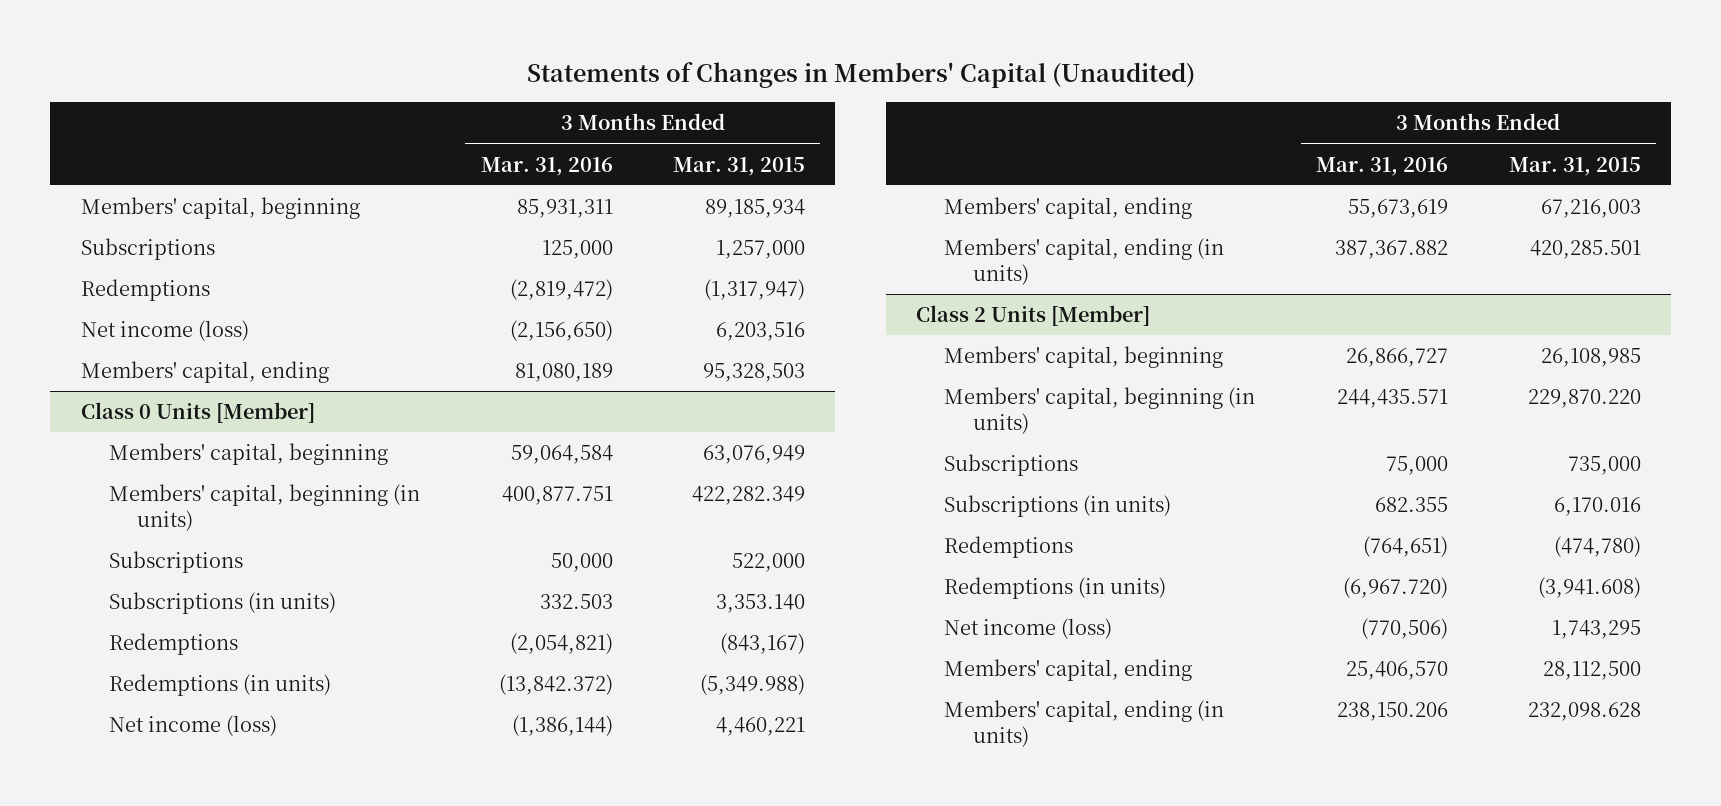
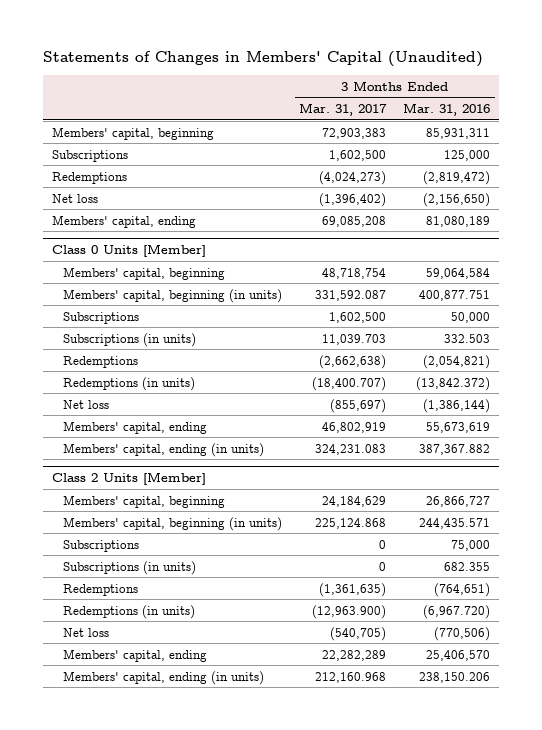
- | 3 Months Ended Mar. 31, 2016 | 3 Months Ended Mar. 31, 2015
+ | 3 Months Ended Mar. 31, 2017 | 3 Months Ended Mar. 31, 2016
- Net income (loss) | (2,156,650) | 6,203,516
+ Net loss | (1,396,402) | (2,156,650)
@ Class 0 Units [Member]
- Net income (loss) | (1,386,144) | 4,460,221
+ Net loss | (855,697) | (1,386,144)
@ Class 2 Units [Member]
- Net income (loss) | (770,506) | 1,743,295
+ Net loss | (540,705) | (770,506)

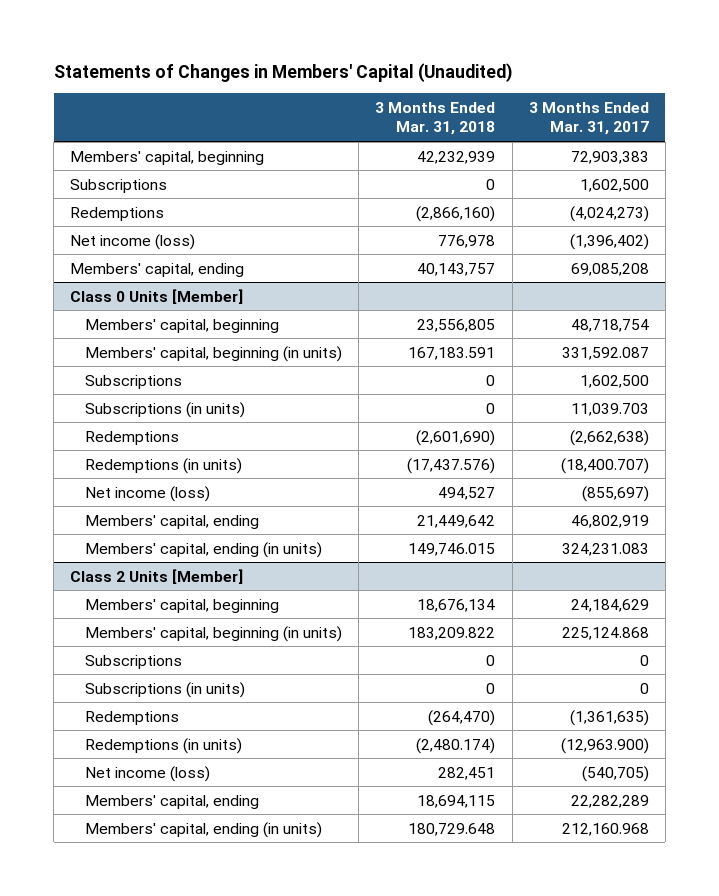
- | 3 Months Ended Mar. 31, 2017 | 3 Months Ended Mar. 31, 2016
+ | 3 Months Ended Mar. 31, 2018 | 3 Months Ended Mar. 31, 2017
- Net loss | (1,396,402) | (2,156,650)
+ Net income (loss) | 776,978 | (1,396,402)
@ Class 0 Units [Member]
- Net loss | (855,697) | (1,386,144)
+ Net income (loss) | 494,527 | (855,697)
@ Class 2 Units [Member]
- Net loss | (540,705) | (770,506)
+ Net income (loss) | 282,451 | (540,705)

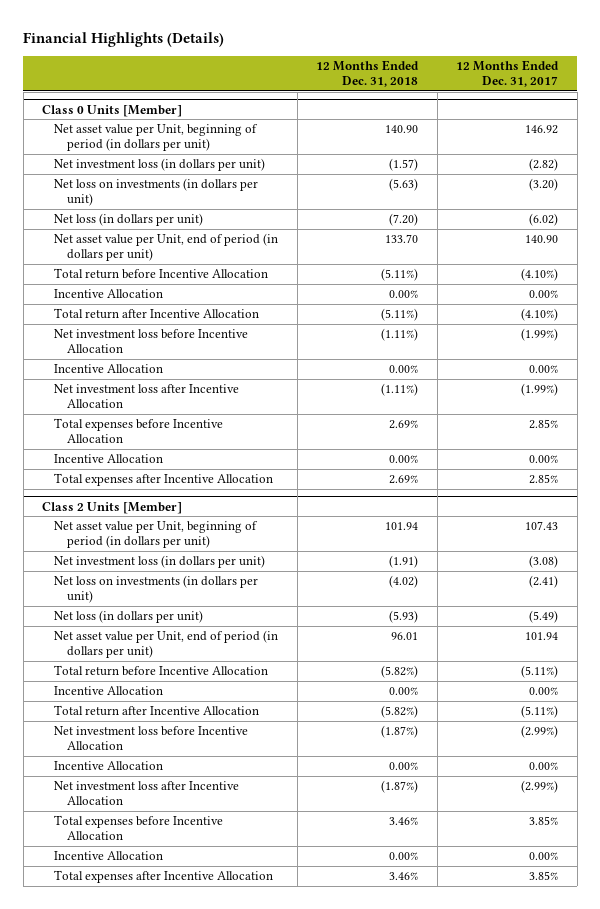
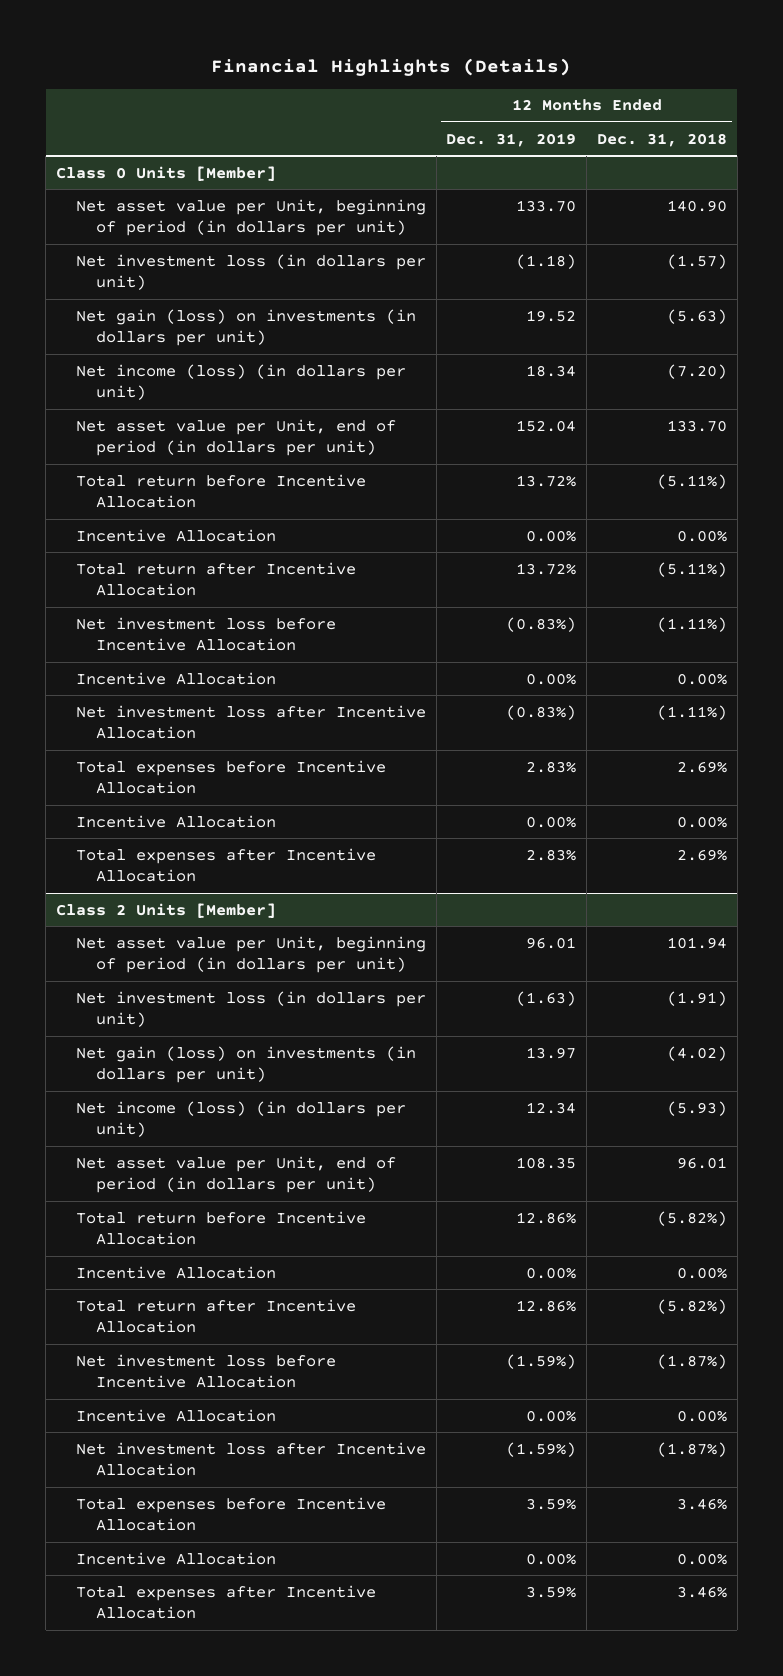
- | 12 Months Ended Dec. 31, 2018 | 12 Months Ended Dec. 31, 2017
+ | 12 Months Ended Dec. 31, 2019 | 12 Months Ended Dec. 31, 2018
@ Class 0 Units [Member]
- Net loss on investments (in dollars per unit) | (5.63) | (3.20)
- Net loss (in dollars per unit) | (7.20) | (6.02)
+ Net gain (loss) on investments (in dollars per unit) | 19.52 | (5.63)
+ Net income (loss) (in dollars per unit) | 18.34 | (7.20)
@ Class 2 Units [Member]
- Net loss on investments (in dollars per unit) | (4.02) | (2.41)
- Net loss (in dollars per unit) | (5.93) | (5.49)
+ Net gain (loss) on investments (in dollars per unit) | 13.97 | (4.02)
+ Net income (loss) (in dollars per unit) | 12.34 | (5.93)

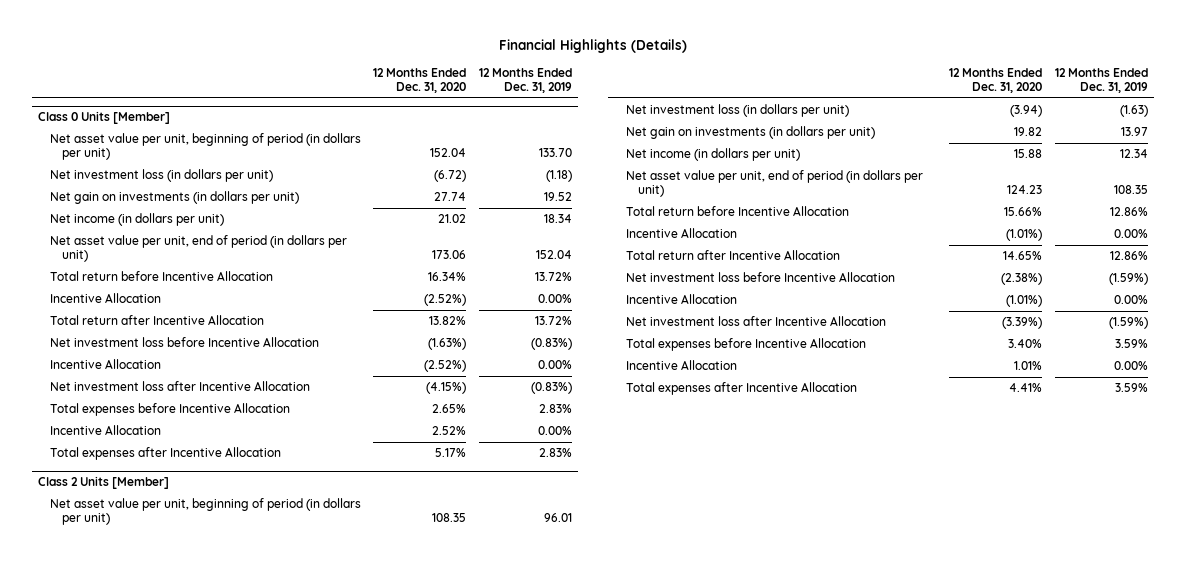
- | 12 Months Ended Dec. 31, 2019 | 12 Months Ended Dec. 31, 2018
+ | 12 Months Ended Dec. 31, 2020 | 12 Months Ended Dec. 31, 2019
@ Class 0 Units [Member]
- Net asset value per Unit, beginning of period (in dollars per unit) | 133.70 | 140.90
+ Net asset value per unit, beginning of period (in dollars per unit) | 152.04 | 133.70
- Net gain (loss) on investments (in dollars per unit) | 19.52 | (5.63)
- Net income (loss) (in dollars per unit) | 18.34 | (7.20)
- Net asset value per Unit, end of period (in dollars per unit) | 152.04 | 133.70
+ Net gain on investments (in dollars per unit) | 27.74 | 19.52
+ Net income (in dollars per unit) | 21.02 | 18.34
+ Net asset value per unit, end of period (in dollars per unit) | 173.06 | 152.04
@ Class 2 Units [Member]
- Net asset value per Unit, beginning of period (in dollars per unit) | 96.01 | 101.94
+ Net asset value per unit, beginning of period (in dollars per unit) | 108.35 | 96.01
- Net gain (loss) on investments (in dollars per unit) | 13.97 | (4.02)
- Net income (loss) (in dollars per unit) | 12.34 | (5.93)
- Net asset value per Unit, end of period (in dollars per unit) | 108.35 | 96.01
+ Net gain on investments (in dollars per unit) | 19.82 | 13.97
+ Net income (in dollars per unit) | 15.88 | 12.34
+ Net asset value per unit, end of period (in dollars per unit) | 124.23 | 108.35

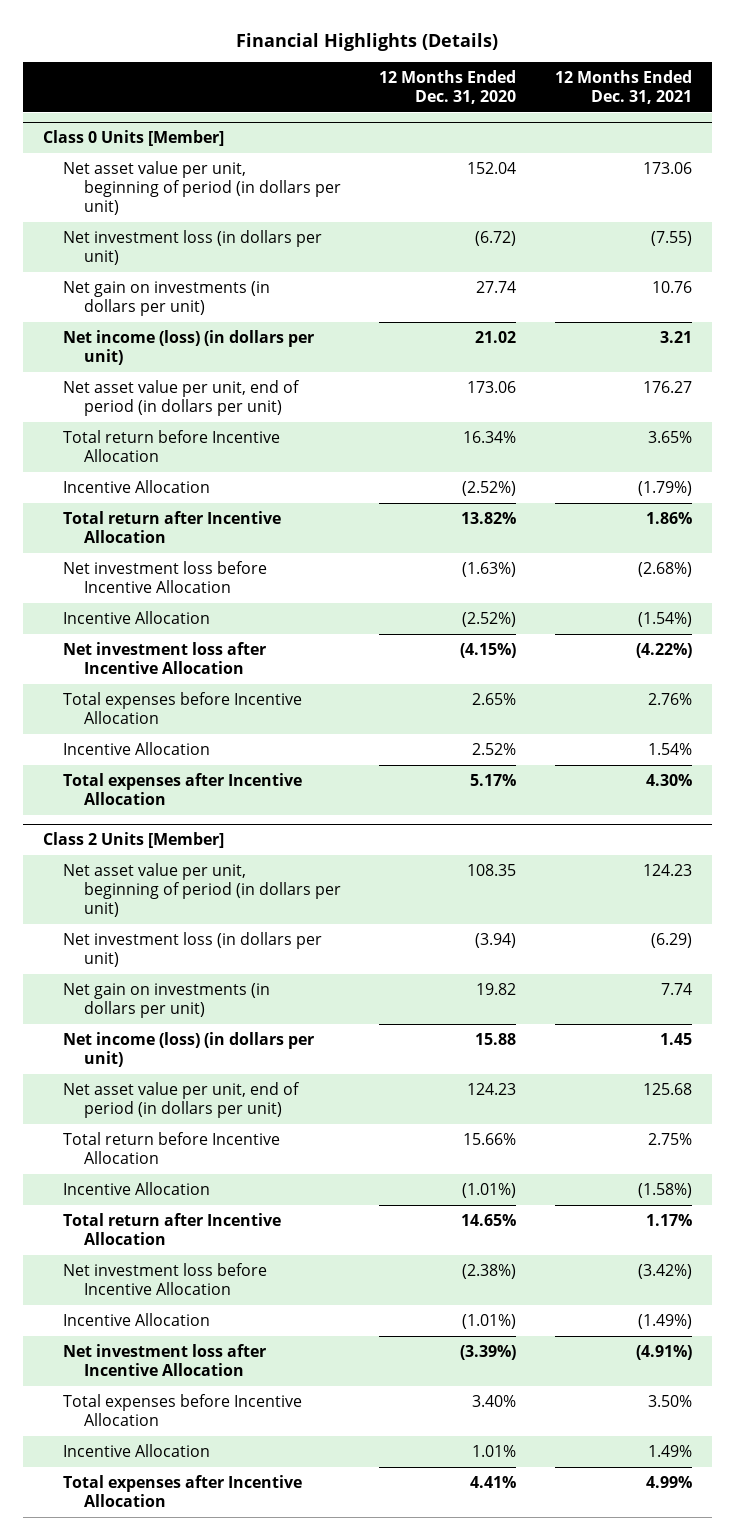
- | 12 Months Ended Dec. 31, 2020 | 12 Months Ended Dec. 31, 2019
+ | 12 Months Ended Dec. 31, 2020 | 12 Months Ended Dec. 31, 2021
@ Class 0 Units [Member]
- Net income (in dollars per unit) | 21.02 | 18.34
+ Net income (loss) (in dollars per unit) | 21.02 | 3.21
@ Class 2 Units [Member]
- Net income (in dollars per unit) | 15.88 | 12.34
+ Net income (loss) (in dollars per unit) | 15.88 | 1.45

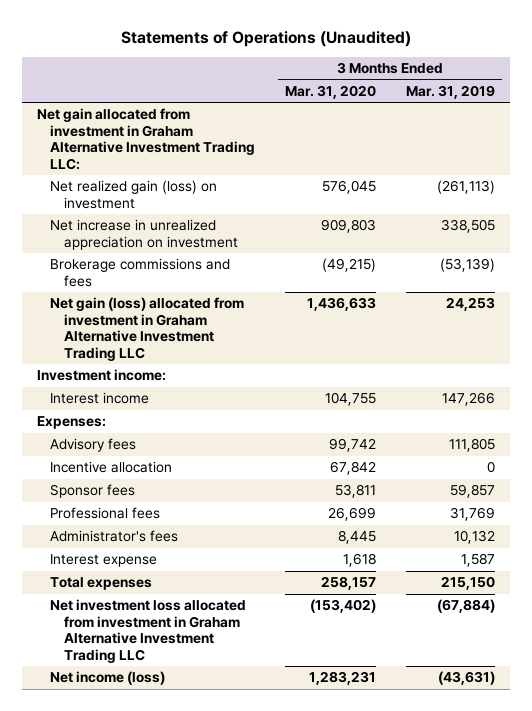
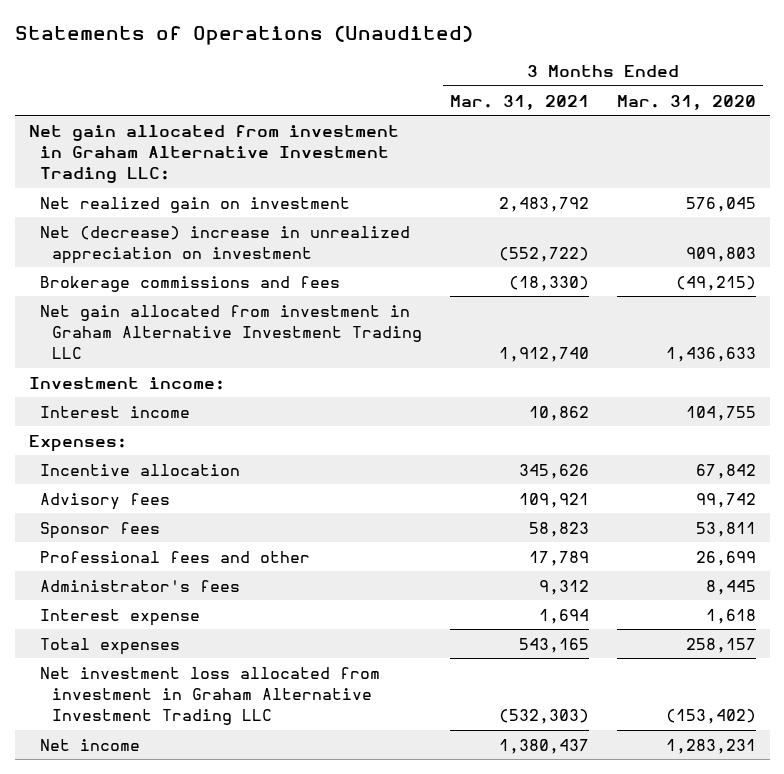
- | 3 Months Ended Mar. 31, 2020 | 3 Months Ended Mar. 31, 2019
+ | 3 Months Ended Mar. 31, 2021 | 3 Months Ended Mar. 31, 2020
- Net realized gain (loss) on investment | 576,045 | (261,113)
- Net increase in unrealized appreciation on investment | 909,803 | 338,505
+ Net realized gain on investment | 2,483,792 | 576,045
+ Net (decrease) increase in unrealized appreciation on investment | (552,722) | 909,803
- Net gain (loss) allocated from investment in Graham Alternative Investment Trading LLC | 1,436,633 | 24,253
+ Net gain allocated from investment in Graham Alternative Investment Trading LLC | 1,912,740 | 1,436,633
moved down: Advisory fees | 109,921 | 99,742
- Professional fees | 26,699 | 31,769
+ Professional fees and other | 17,789 | 26,699
- Net income (loss) | 1,283,231 | (43,631)
+ Net income | 1,380,437 | 1,283,231

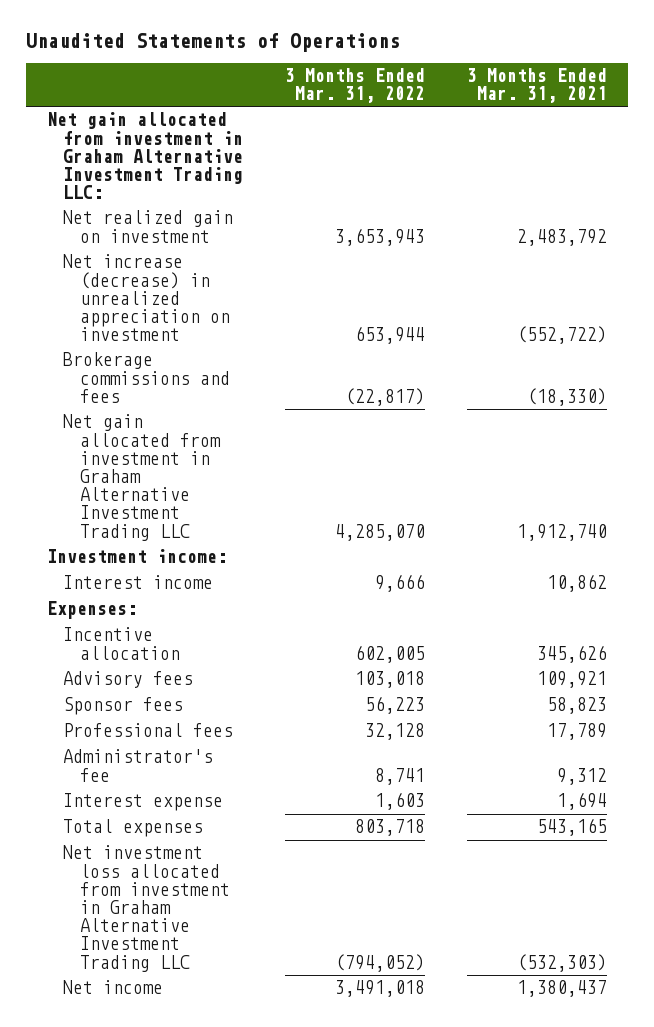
- Statements of Operations (Unaudited)
+ Unaudited Statements of Operations
- | 3 Months Ended Mar. 31, 2021 | 3 Months Ended Mar. 31, 2020
+ | 3 Months Ended Mar. 31, 2022 | 3 Months Ended Mar. 31, 2021
- Net (decrease) increase in unrealized appreciation on investment | (552,722) | 909,803
+ Net increase (decrease) in unrealized appreciation on investment | 653,944 | (552,722)
- Professional fees and other | 17,789 | 26,699
- Administrator's fees | 9,312 | 8,445
+ Professional fees | 32,128 | 17,789
+ Administrator's fee | 8,741 | 9,312

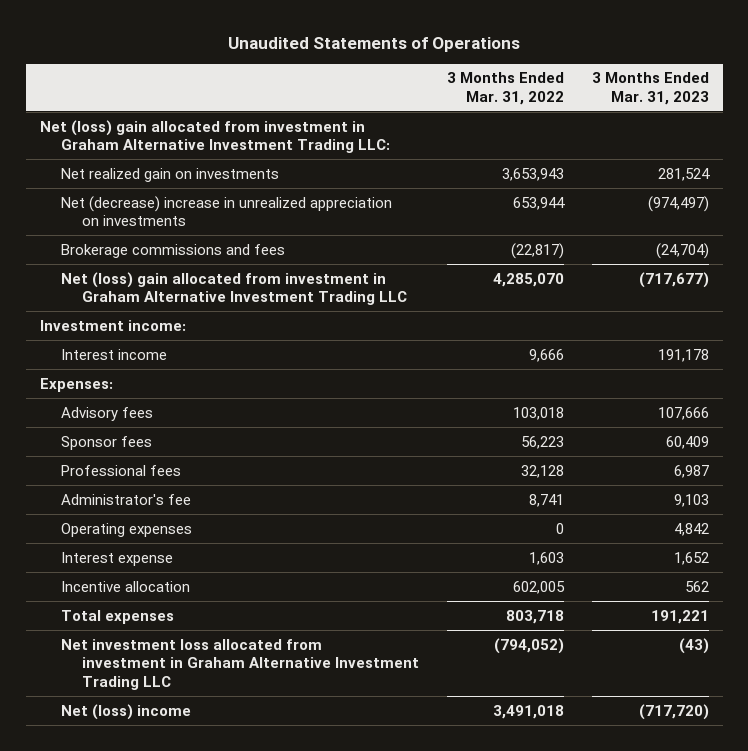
- | 3 Months Ended Mar. 31, 2022 | 3 Months Ended Mar. 31, 2021
+ | 3 Months Ended Mar. 31, 2022 | 3 Months Ended Mar. 31, 2023
- Net gain allocated from investment in Graham Alternative Investment Trading LLC:
- Net realized gain on investment | 3,653,943 | 2,483,792
- Net increase (decrease) in unrealized appreciation on investment | 653,944 | (552,722)
+ Net (loss) gain allocated from investment in Graham Alternative Investment Trading LLC:
+ Net realized gain on investments | 3,653,943 | 281,524
+ Net (decrease) increase in unrealized appreciation on investments | 653,944 | (974,497)
- Net gain allocated from investment in Graham Alternative Investment Trading LLC | 4,285,070 | 1,912,740
+ Net (loss) gain allocated from investment in Graham Alternative Investment Trading LLC | 4,285,070 | (717,677)
+ Operating expenses | 0 | 4,842
moved down: Incentive allocation | 602,005 | 562
- Net income | 3,491,018 | 1,380,437
+ Net (loss) income | 3,491,018 | (717,720)

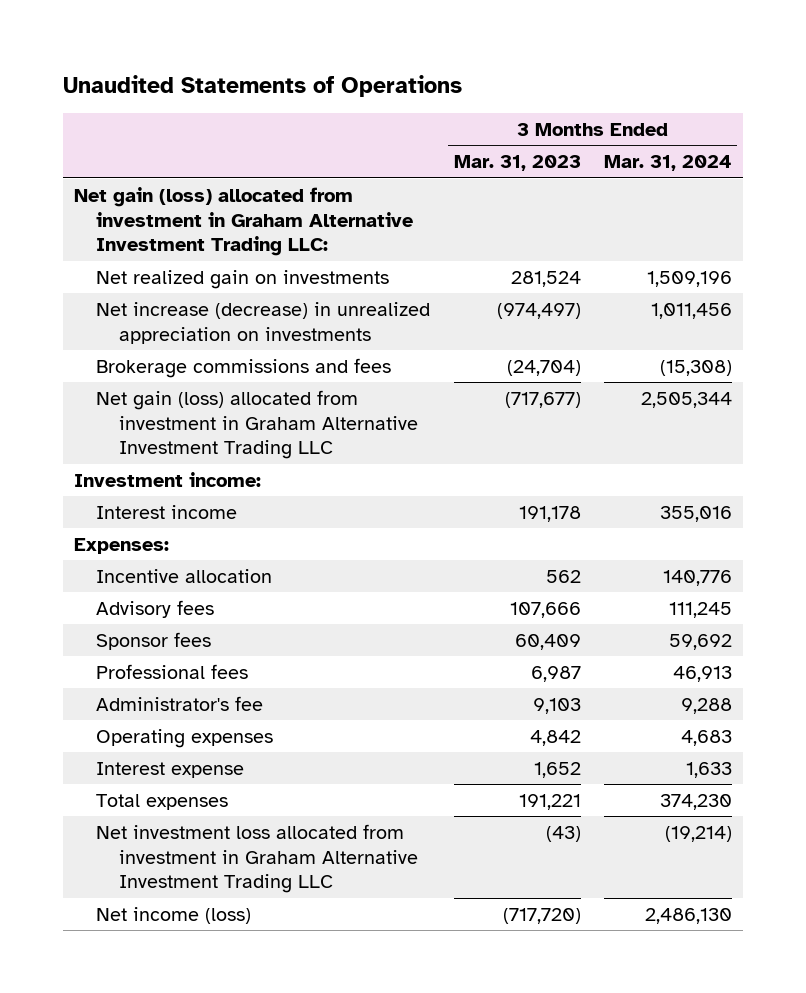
- | 3 Months Ended Mar. 31, 2022 | 3 Months Ended Mar. 31, 2023
+ | 3 Months Ended Mar. 31, 2023 | 3 Months Ended Mar. 31, 2024
- Net (loss) gain allocated from investment in Graham Alternative Investment Trading LLC:
+ Net gain (loss) allocated from investment in Graham Alternative Investment Trading LLC:
- Net (decrease) increase in unrealized appreciation on investments | 653,944 | (974,497)
+ Net increase (decrease) in unrealized appreciation on investments | (974,497) | 1,011,456
- Net (loss) gain allocated from investment in Graham Alternative Investment Trading LLC | 4,285,070 | (717,677)
+ Net gain (loss) allocated from investment in Graham Alternative Investment Trading LLC | (717,677) | 2,505,344
moved up: Incentive allocation | 562 | 140,776
- Net (loss) income | 3,491,018 | (717,720)
+ Net income (loss) | (717,720) | 2,486,130

